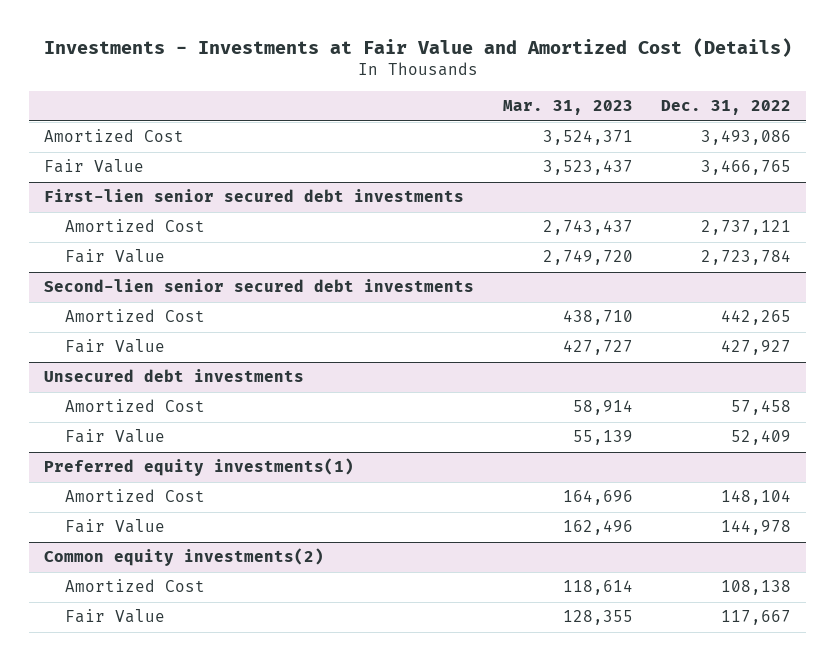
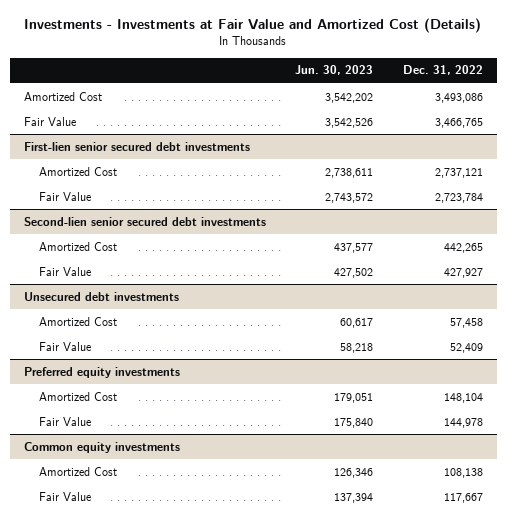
- | Mar. 31, 2023 | Dec. 31, 2022
+ | Jun. 30, 2023 | Dec. 31, 2022
- Preferred equity investments(1)
+ Preferred equity investments
- Common equity investments(2)
+ Common equity investments

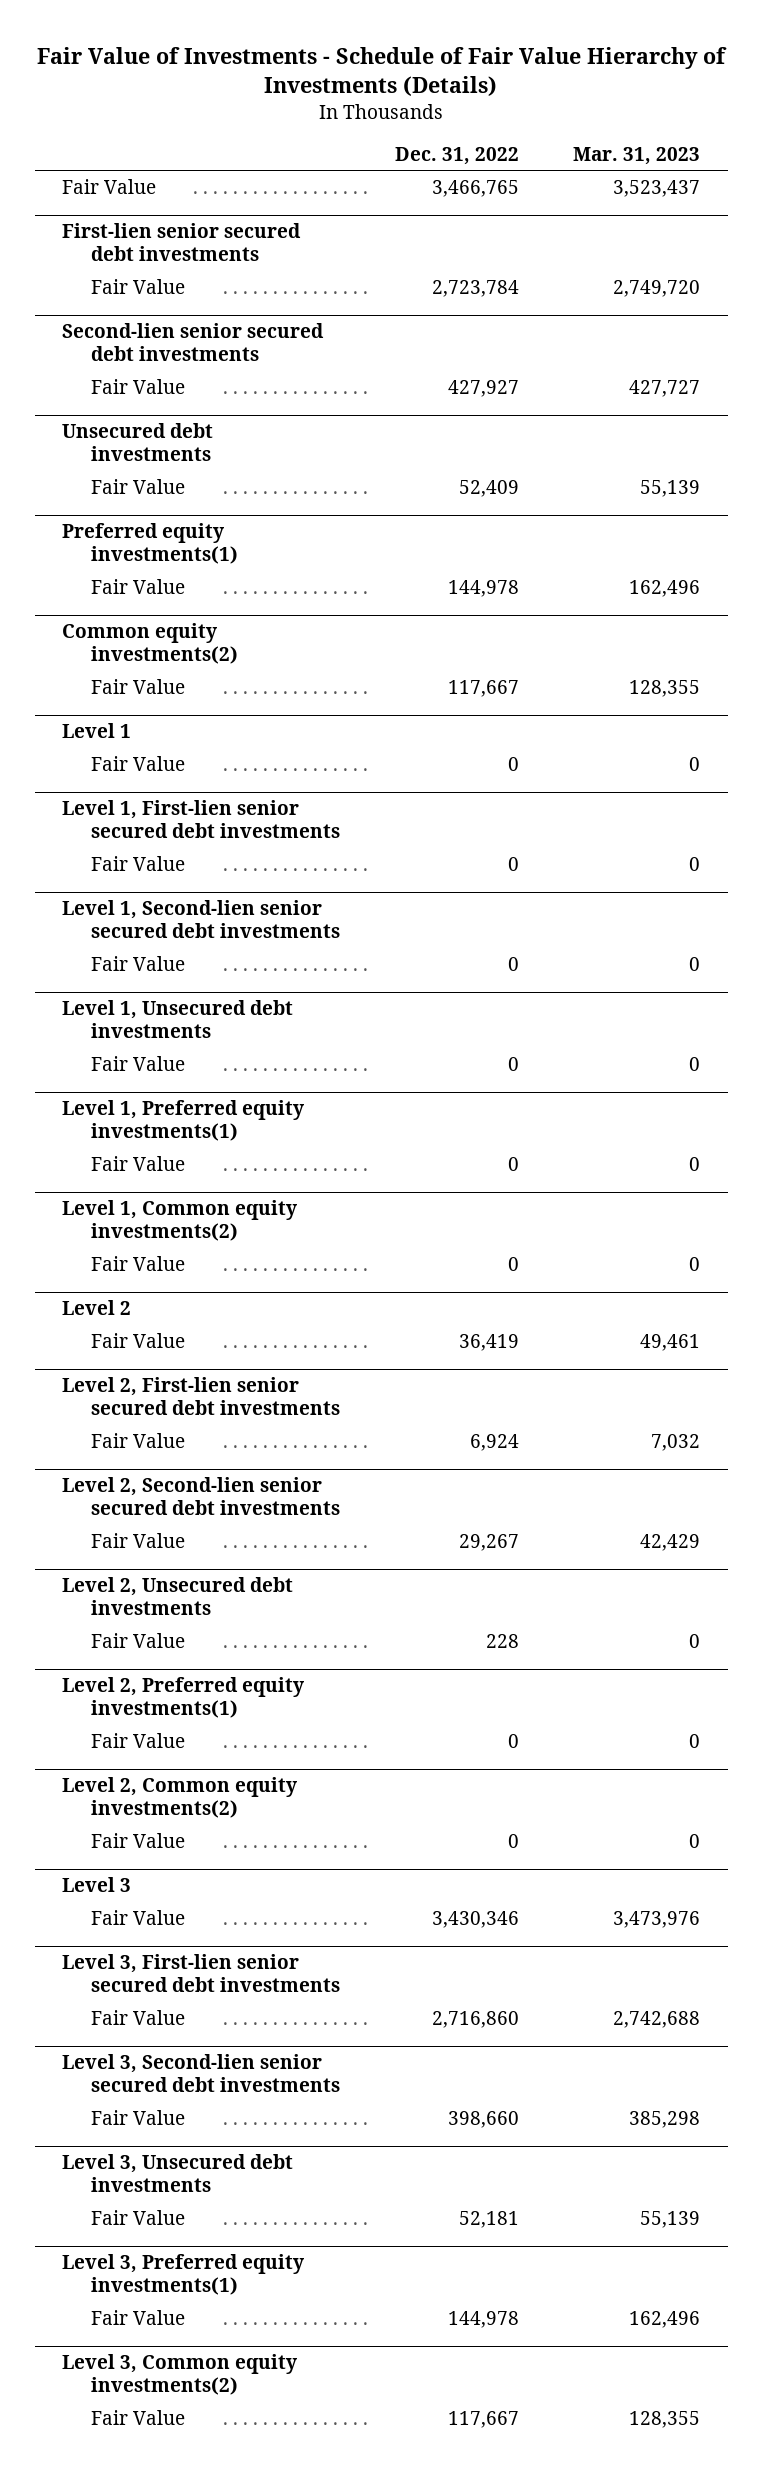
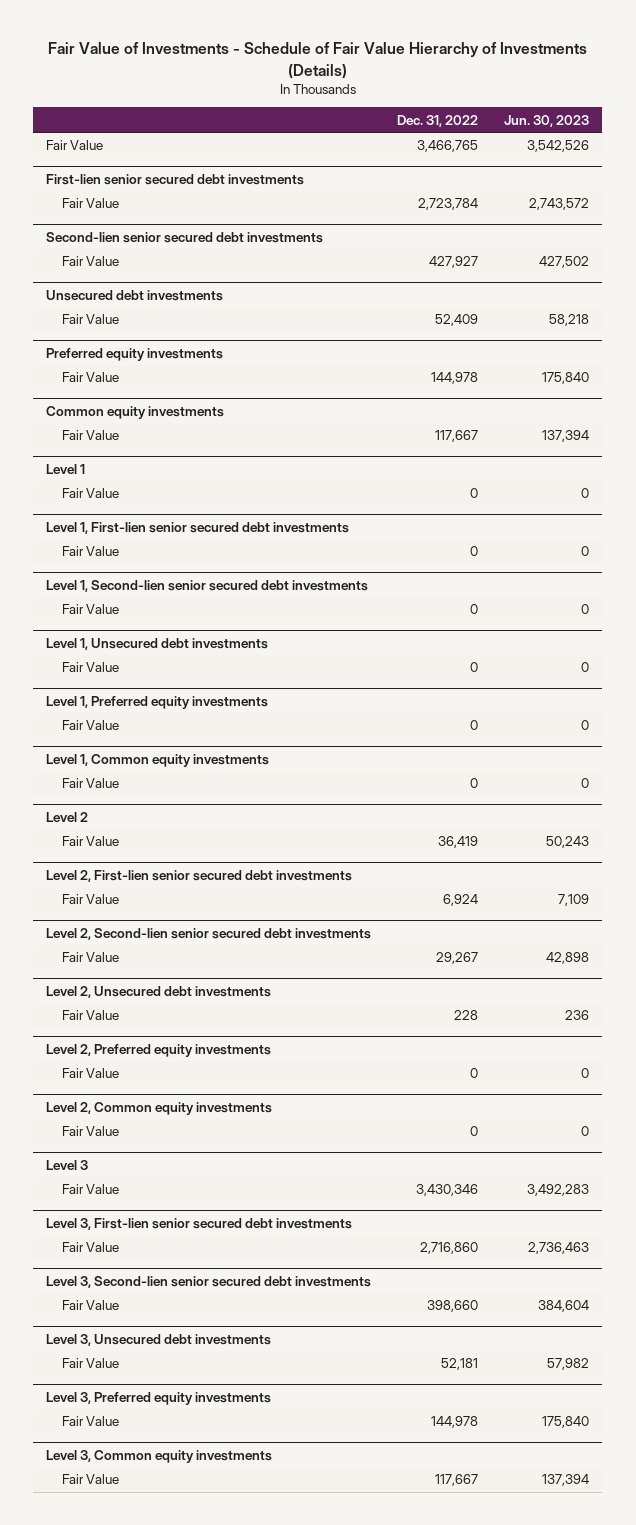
- | Dec. 31, 2022 | Mar. 31, 2023
+ | Dec. 31, 2022 | Jun. 30, 2023
- Preferred equity investments(1)
+ Preferred equity investments
- Common equity investments(2)
+ Common equity investments
- Level 1, Preferred equity investments(1)
+ Level 1, Preferred equity investments
- Level 1, Common equity investments(2)
+ Level 1, Common equity investments
- Level 2, Preferred equity investments(1)
+ Level 2, Preferred equity investments
- Level 2, Common equity investments(2)
+ Level 2, Common equity investments
- Level 3, Preferred equity investments(1)
+ Level 3, Preferred equity investments
- Level 3, Common equity investments(2)
+ Level 3, Common equity investments

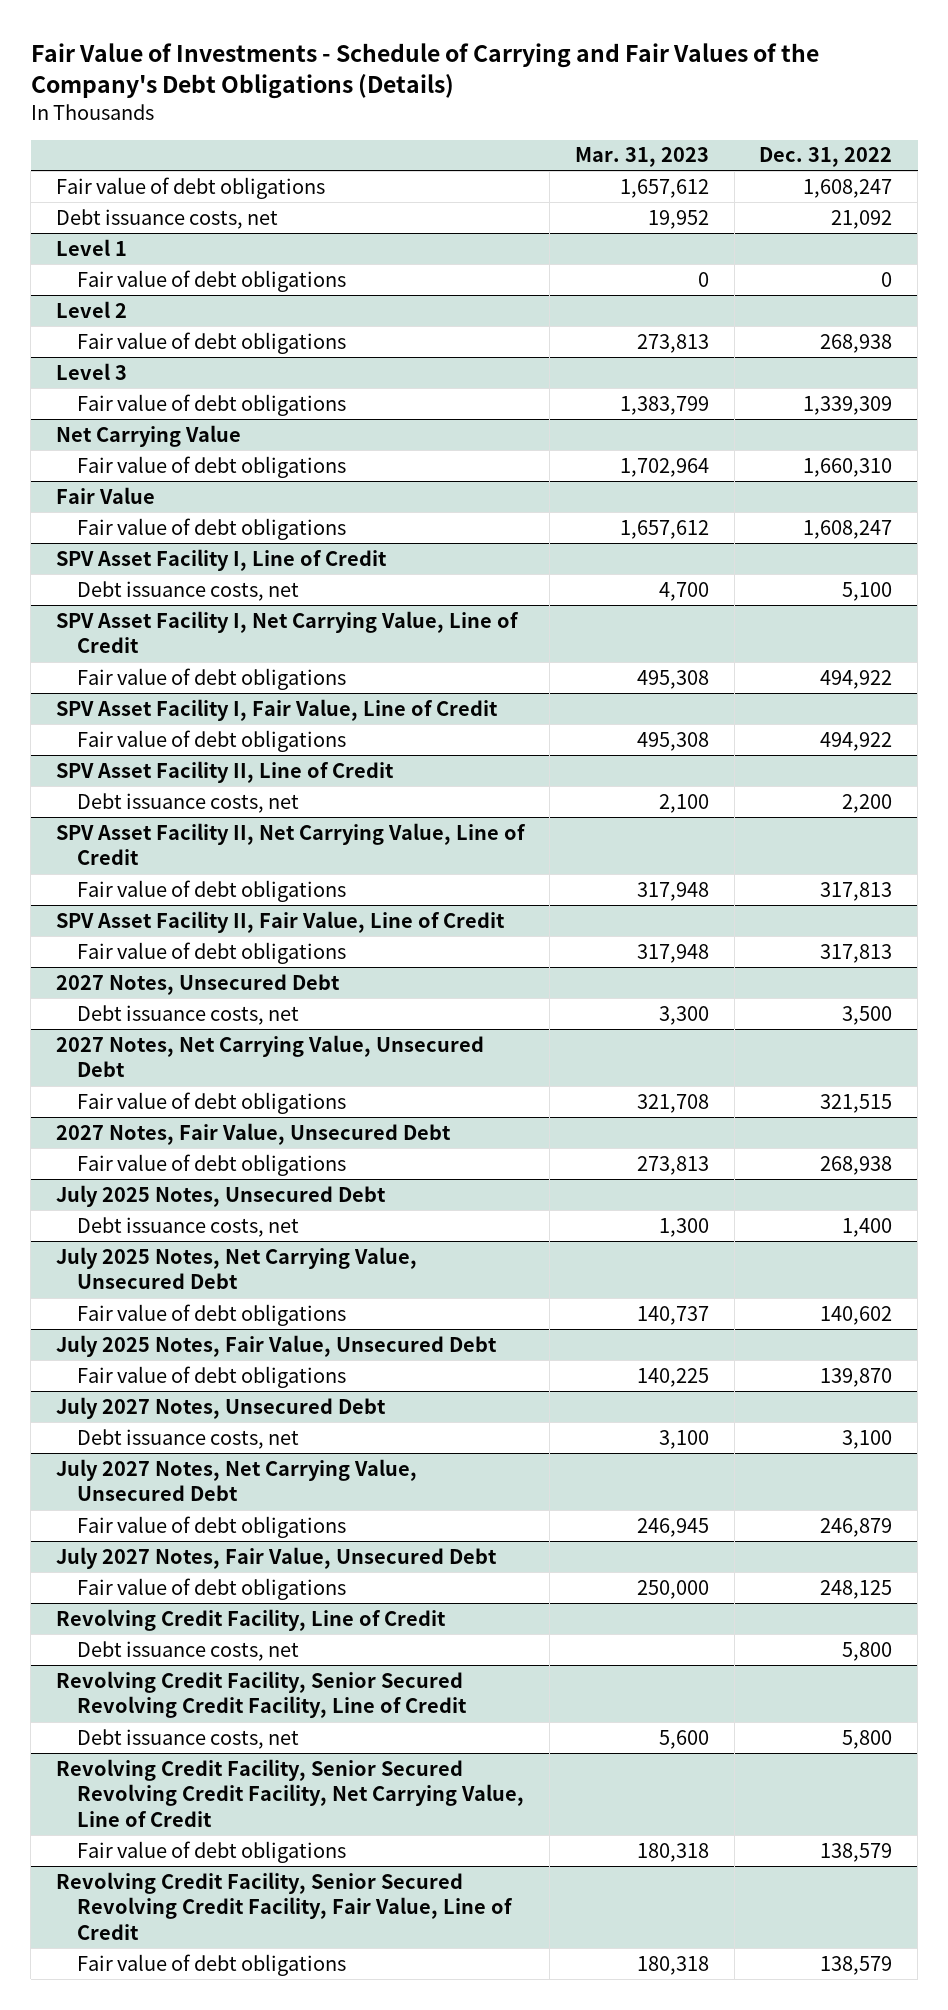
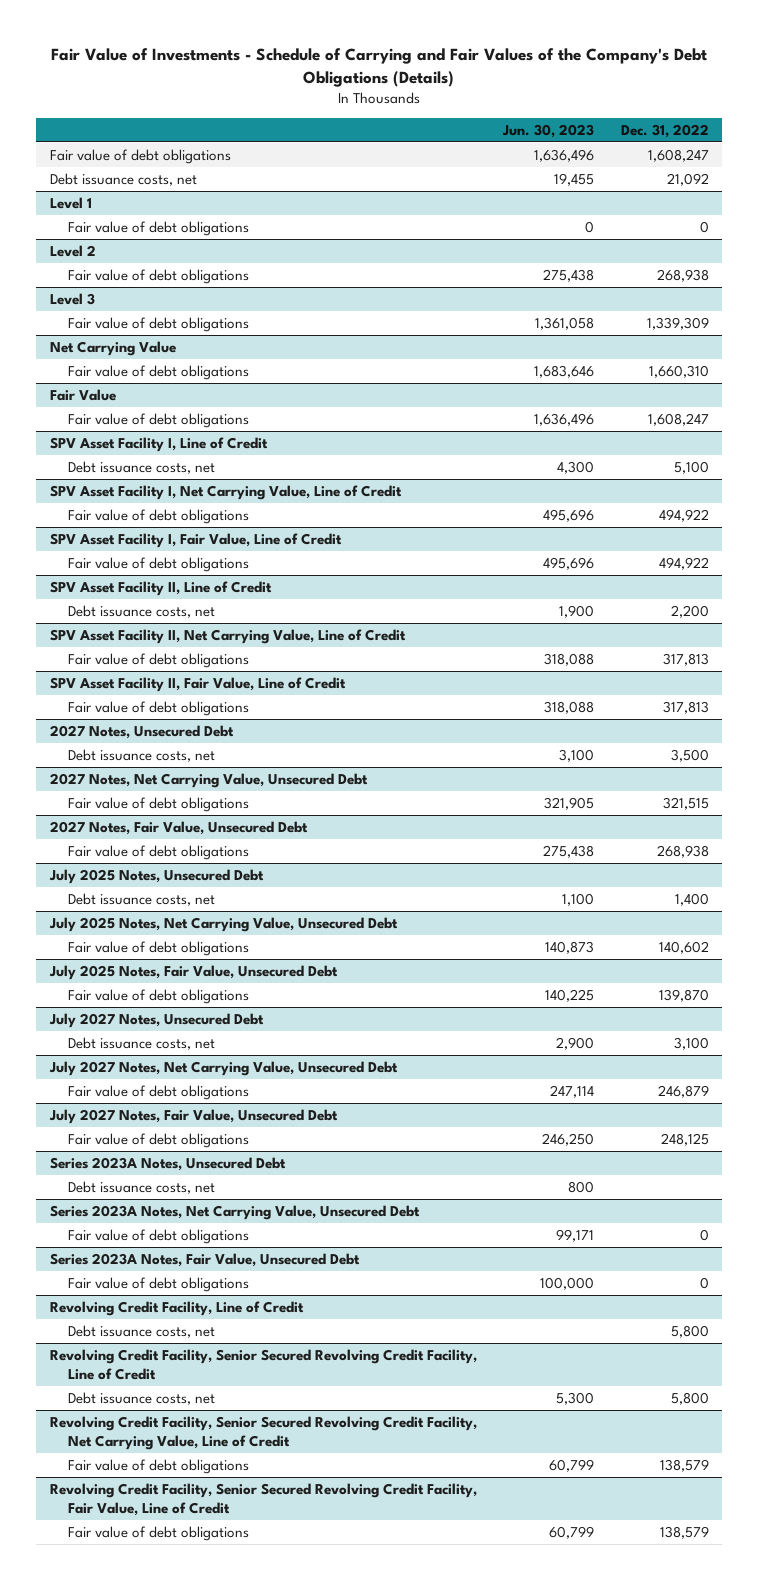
- | Mar. 31, 2023 | Dec. 31, 2022
+ | Jun. 30, 2023 | Dec. 31, 2022
+ Series 2023A Notes, Unsecured Debt
+ Debt issuance costs, net | 800 |
+ Series 2023A Notes, Net Carrying Value, Unsecured Debt
+ Fair value of debt obligations | 99,171 | 0
+ Series 2023A Notes, Fair Value, Unsecured Debt
+ Fair value of debt obligations | 100,000 | 0

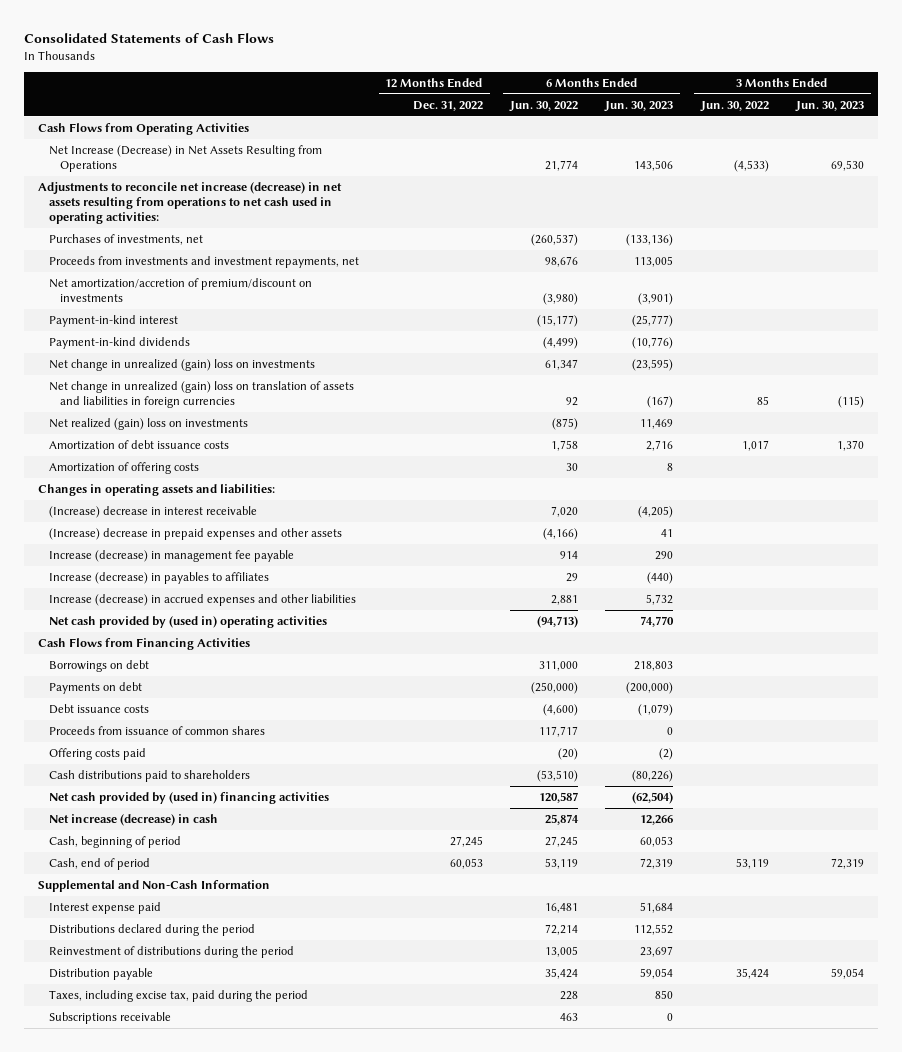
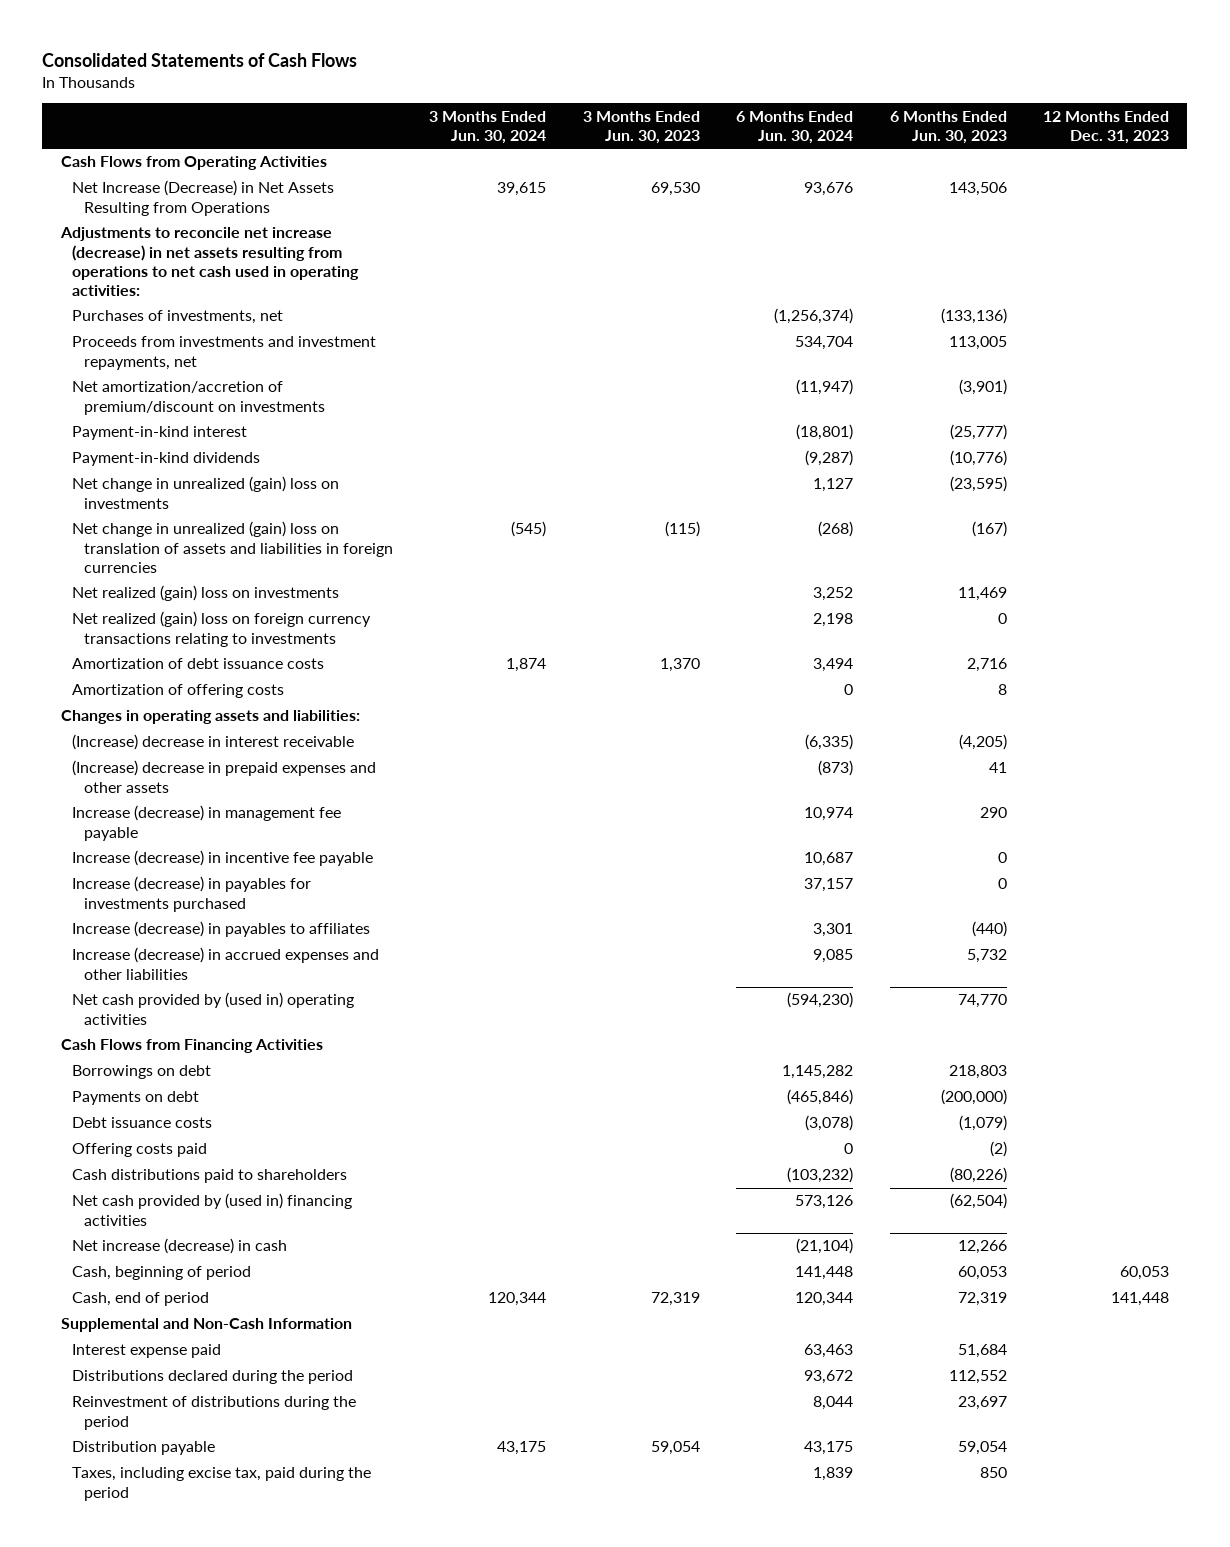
- | 12 Months Ended Dec. 31, 2022 | 6 Months Ended Jun. 30, 2022 | 6 Months Ended Jun. 30, 2023 | 3 Months Ended Jun. 30, 2022 | 3 Months Ended Jun. 30, 2023
+ | 3 Months Ended Jun. 30, 2024 | 3 Months Ended Jun. 30, 2023 | 6 Months Ended Jun. 30, 2024 | 6 Months Ended Jun. 30, 2023 | 12 Months Ended Dec. 31, 2023
+ Net realized (gain) loss on foreign currency transactions relating to investments | | | 2,198 | 0 |
+ Increase (decrease) in incentive fee payable | | | 10,687 | 0 |
+ Increase (decrease) in payables for investments purchased | | | 37,157 | 0 |
- Proceeds from issuance of common shares | | 117,717 | 0 | |
- Subscriptions receivable | | 463 | 0 | |

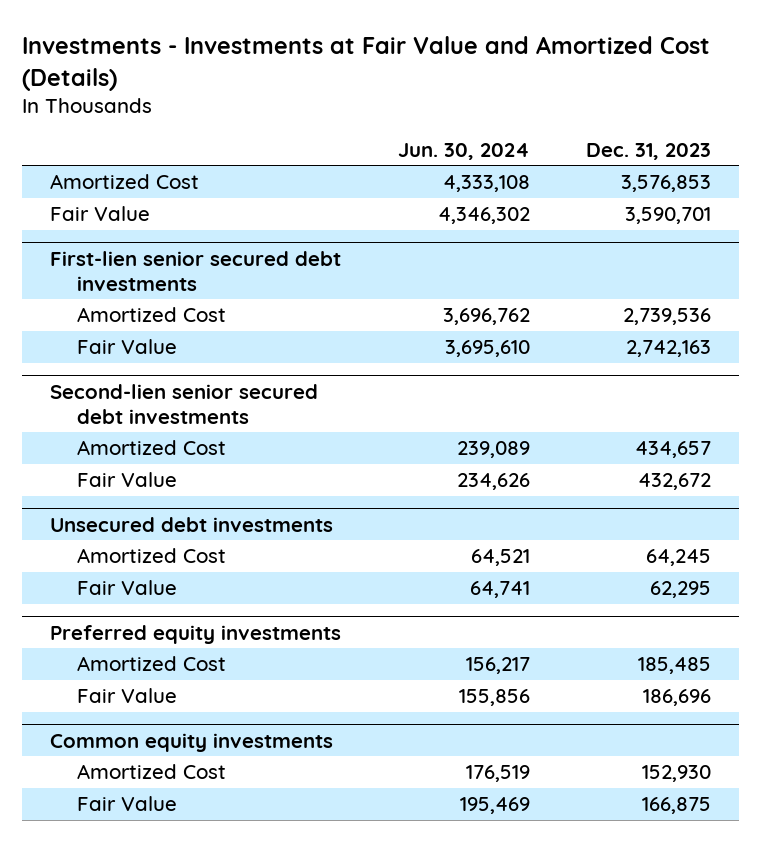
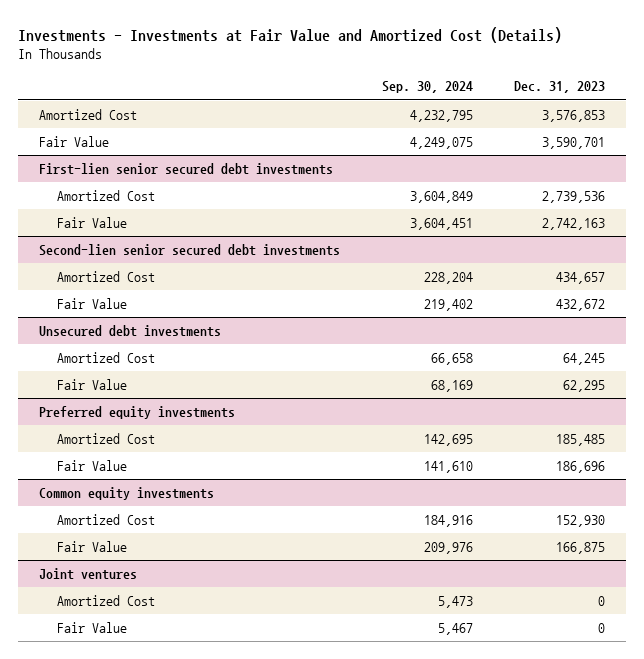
- | Jun. 30, 2024 | Dec. 31, 2023
+ | Sep. 30, 2024 | Dec. 31, 2023
+ Joint ventures
+ Amortized Cost | 5,473 | 0
+ Fair Value | 5,467 | 0

